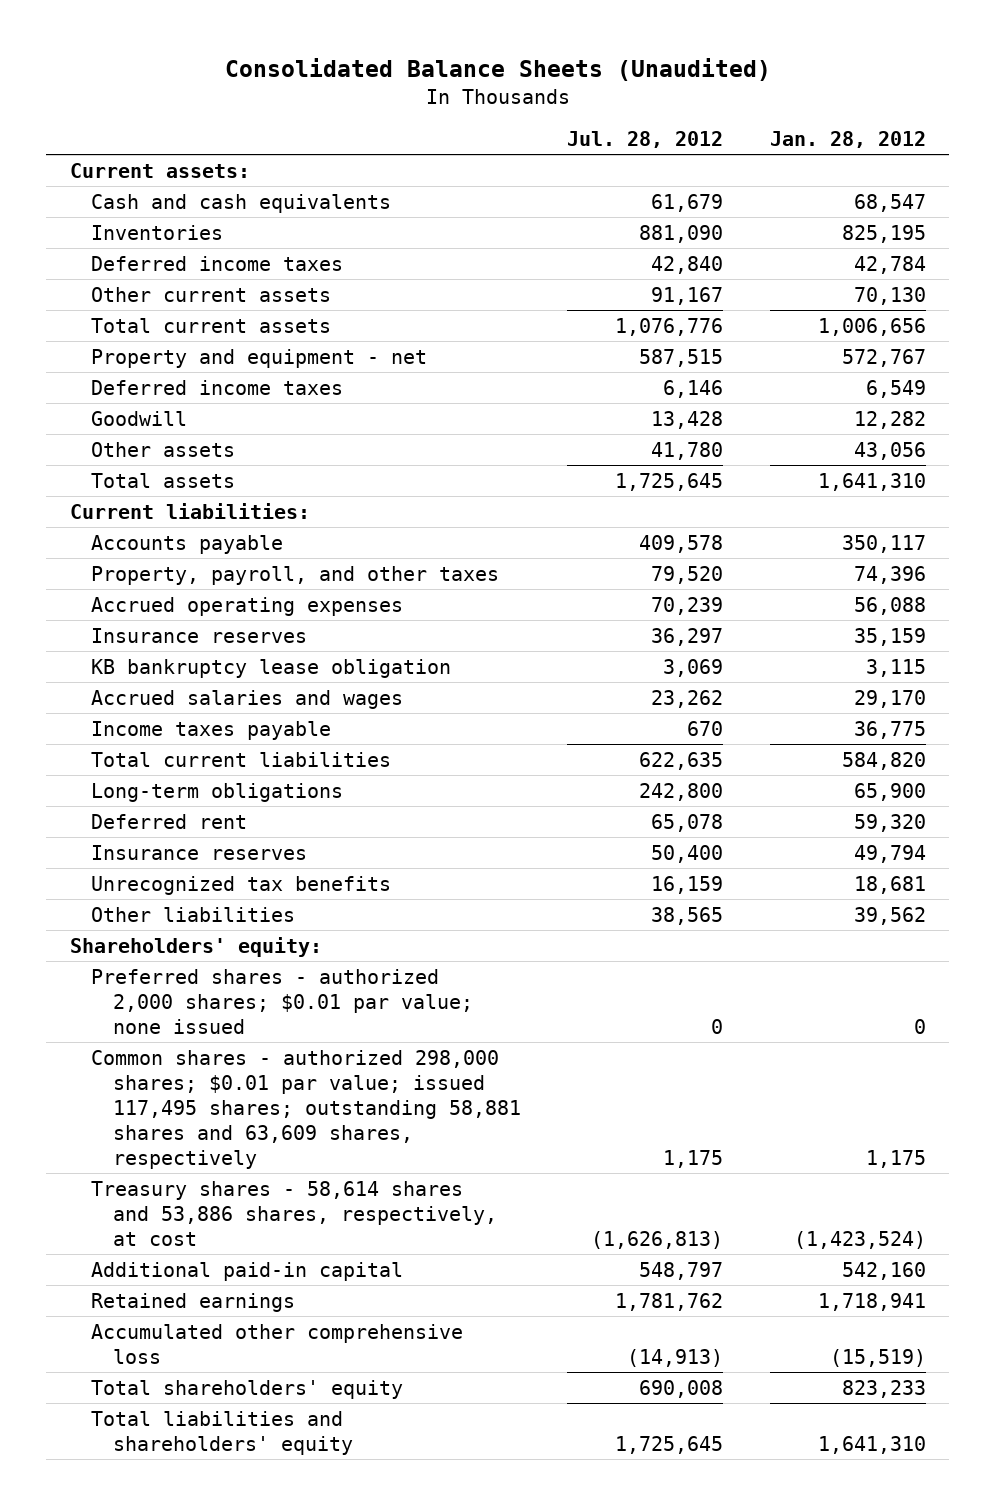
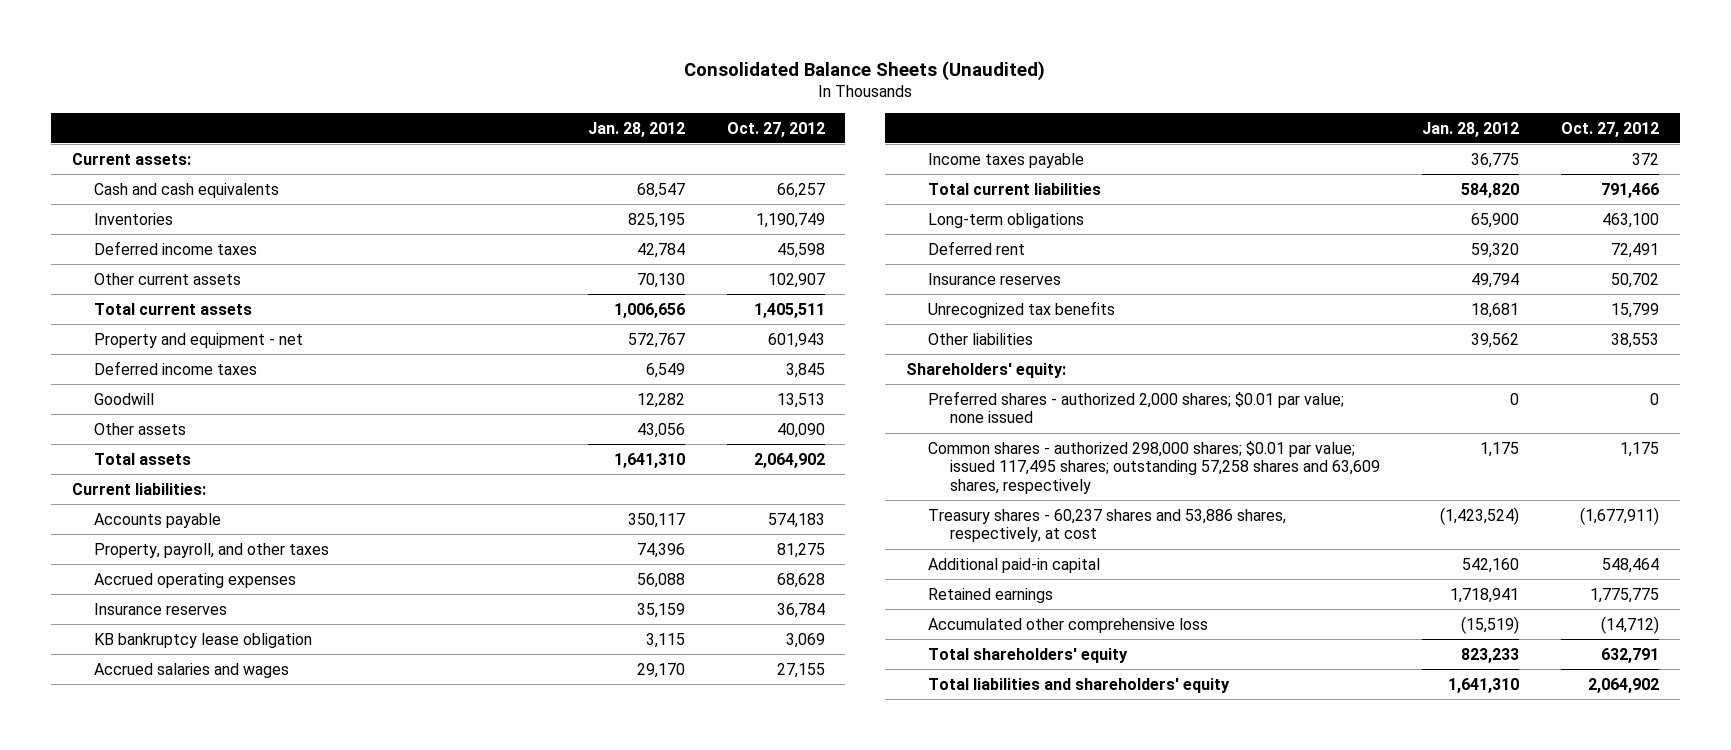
- | Jul. 28, 2012 | Jan. 28, 2012
+ | Jan. 28, 2012 | Oct. 27, 2012
- Common shares - authorized 298,000 shares; $0.01 par value; issued 117,495 shares; outstanding 58,881 shares and 63,609 shares, respectively | 1,175 | 1,175
- Treasury shares - 58,614 shares and 53,886 shares, respectively, at cost | (1,626,813) | (1,423,524)
+ Common shares - authorized 298,000 shares; $0.01 par value; issued 117,495 shares; outstanding 57,258 shares and 63,609 shares, respectively | 1,175 | 1,175
+ Treasury shares - 60,237 shares and 53,886 shares, respectively, at cost | (1,423,524) | (1,677,911)

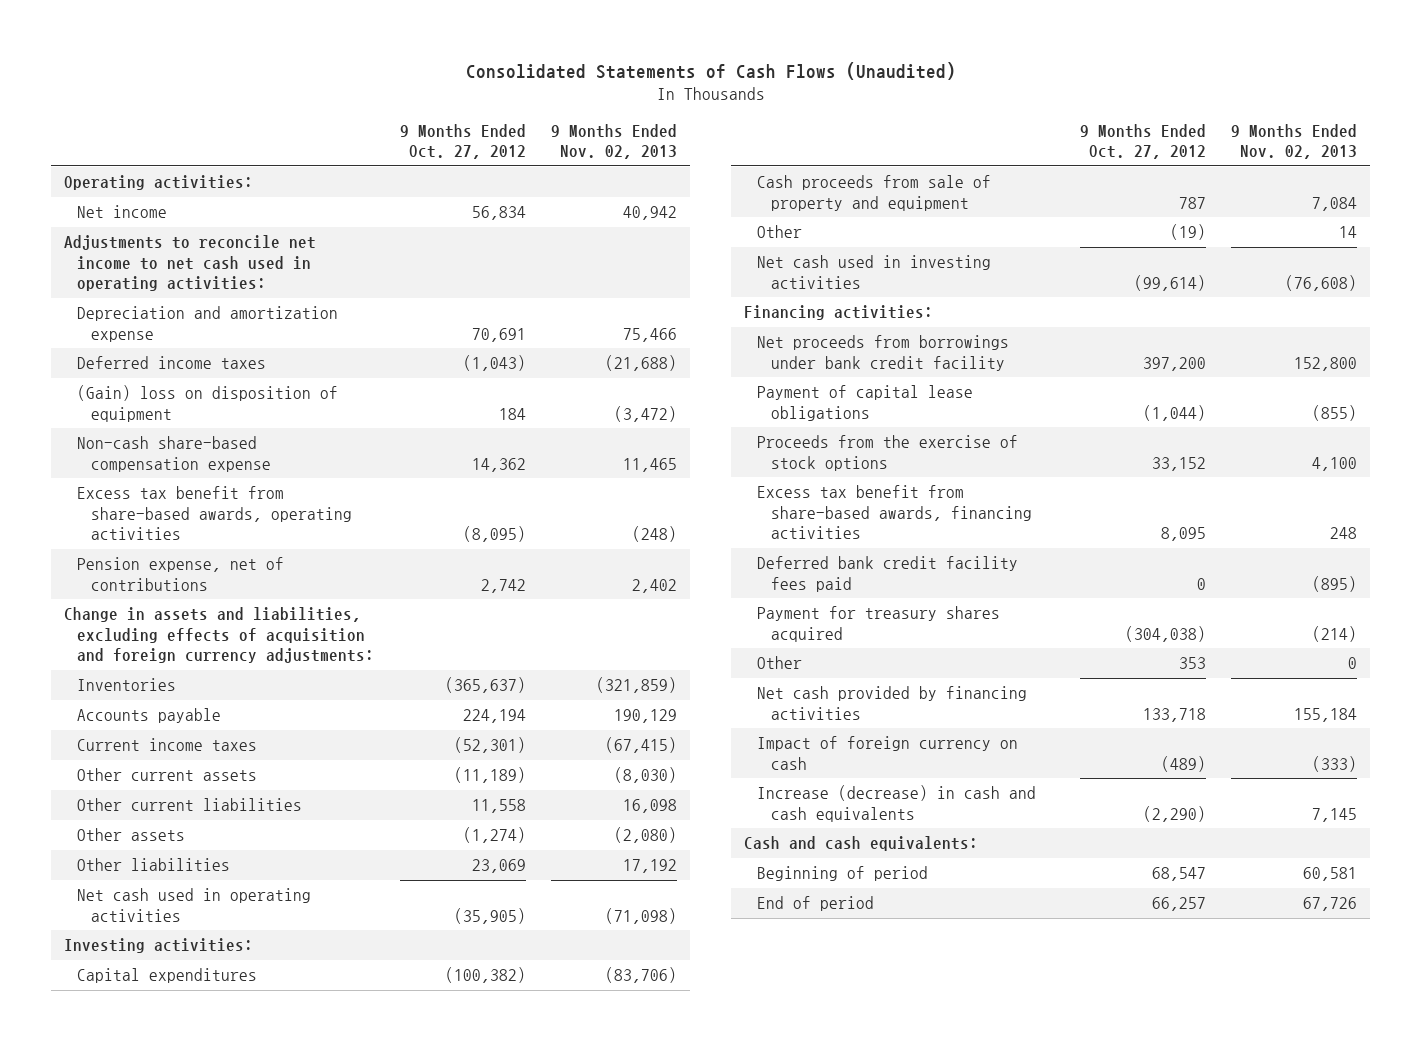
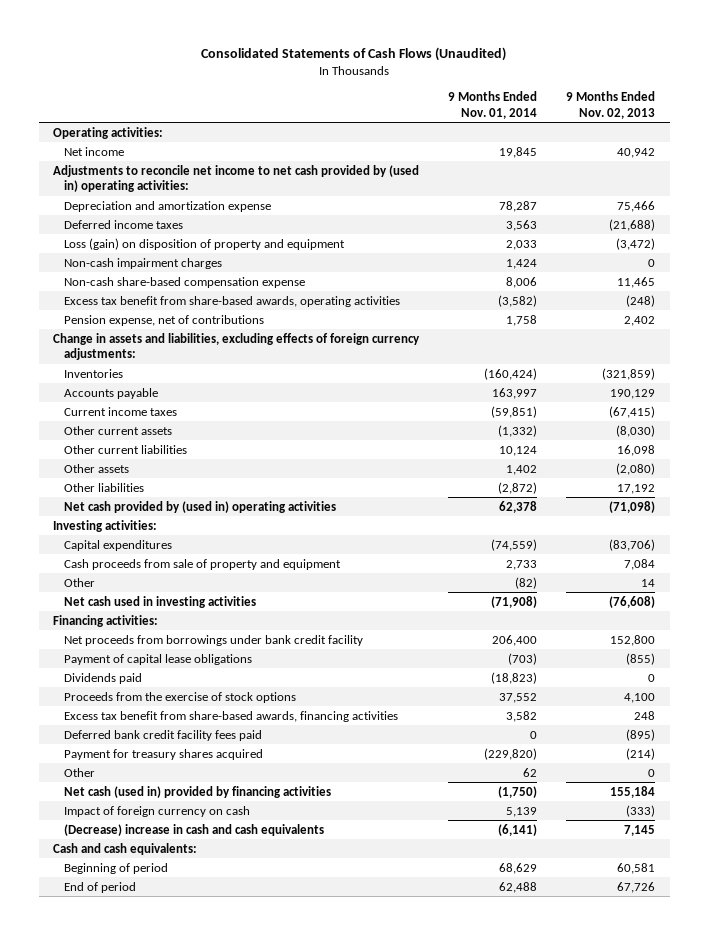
- | 9 Months Ended Oct. 27, 2012 | 9 Months Ended Nov. 02, 2013
+ | 9 Months Ended Nov. 01, 2014 | 9 Months Ended Nov. 02, 2013
- Adjustments to reconcile net income to net cash used in operating activities:
+ Adjustments to reconcile net income to net cash provided by (used in) operating activities:
- (Gain) loss on disposition of equipment | 184 | (3,472)
+ Loss (gain) on disposition of property and equipment | 2,033 | (3,472)
+ Non-cash impairment charges | 1,424 | 0
- Change in assets and liabilities, excluding effects of acquisition and foreign currency adjustments:
+ Change in assets and liabilities, excluding effects of foreign currency adjustments:
- Net cash used in operating activities | (35,905) | (71,098)
+ Net cash provided by (used in) operating activities | 62,378 | (71,098)
+ Dividends paid | (18,823) | 0
- Net cash provided by financing activities | 133,718 | 155,184
+ Net cash (used in) provided by financing activities | (1,750) | 155,184
- Increase (decrease) in cash and cash equivalents | (2,290) | 7,145
+ (Decrease) increase in cash and cash equivalents | (6,141) | 7,145

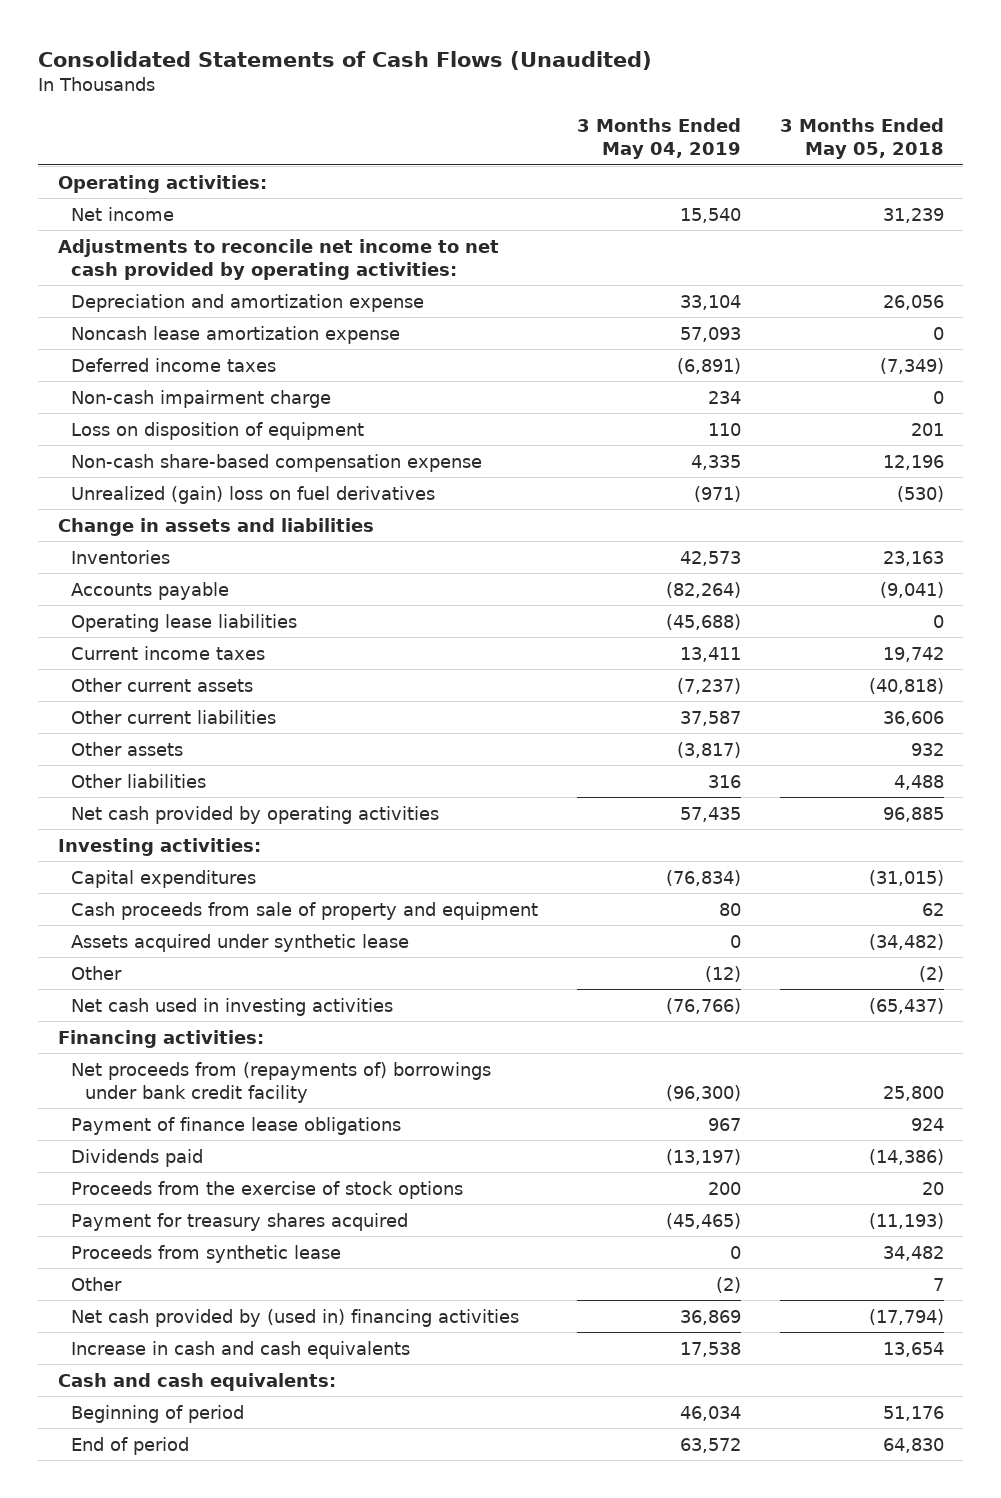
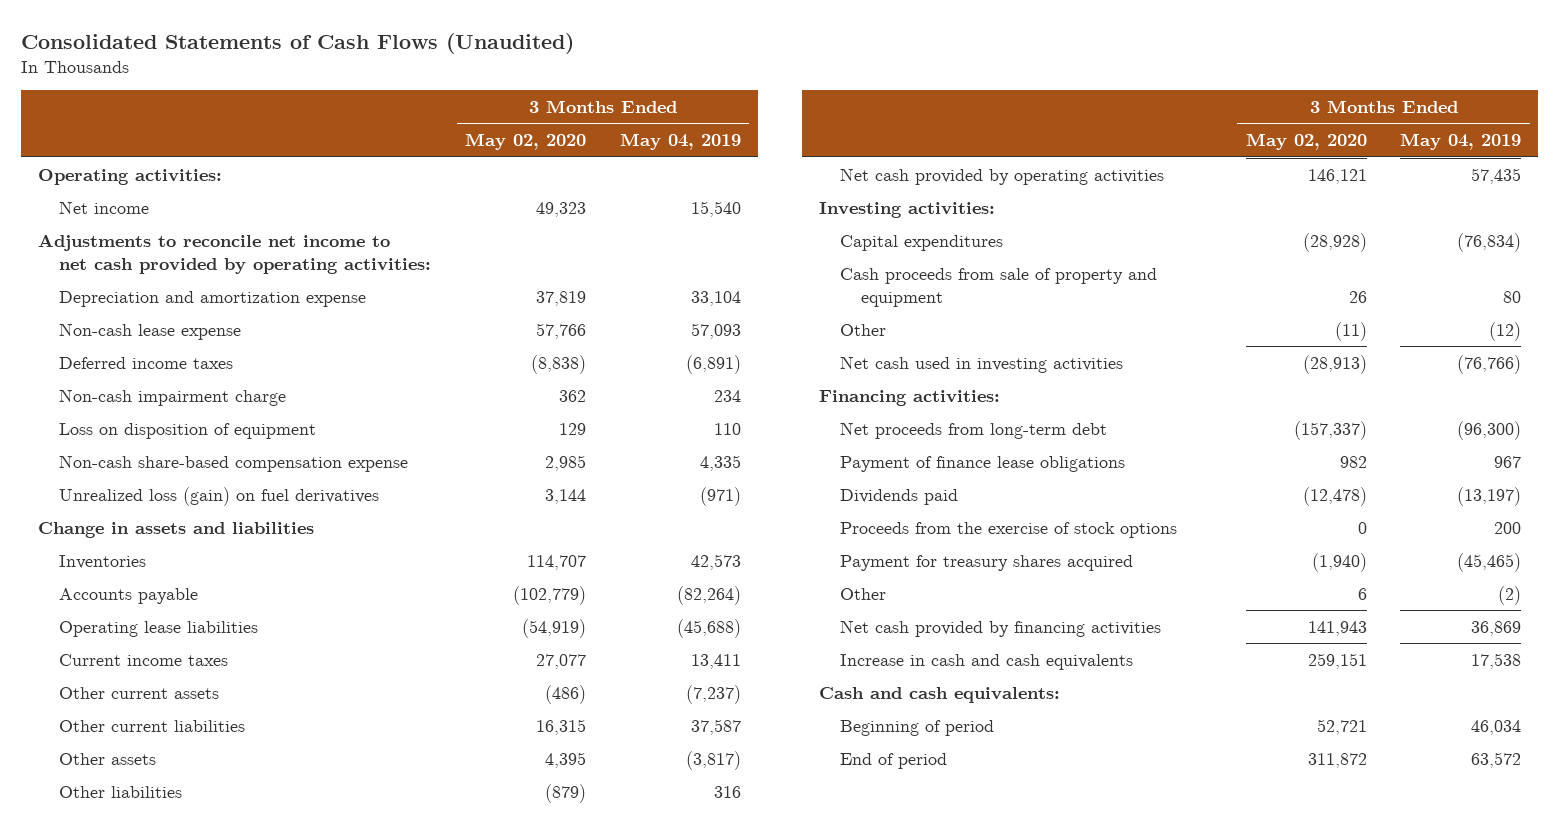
- | 3 Months Ended May 04, 2019 | 3 Months Ended May 05, 2018
+ | 3 Months Ended May 02, 2020 | 3 Months Ended May 04, 2019
- Noncash lease amortization expense | 57,093 | 0
+ Non-cash lease expense | 57,766 | 57,093
- Unrealized (gain) loss on fuel derivatives | (971) | (530)
+ Unrealized loss (gain) on fuel derivatives | 3,144 | (971)
- Assets acquired under synthetic lease | 0 | (34,482)
- Net proceeds from (repayments of) borrowings under bank credit facility | (96,300) | 25,800
+ Net proceeds from long-term debt | (157,337) | (96,300)
- Proceeds from synthetic lease | 0 | 34,482
- Net cash provided by (used in) financing activities | 36,869 | (17,794)
+ Net cash provided by financing activities | 141,943 | 36,869

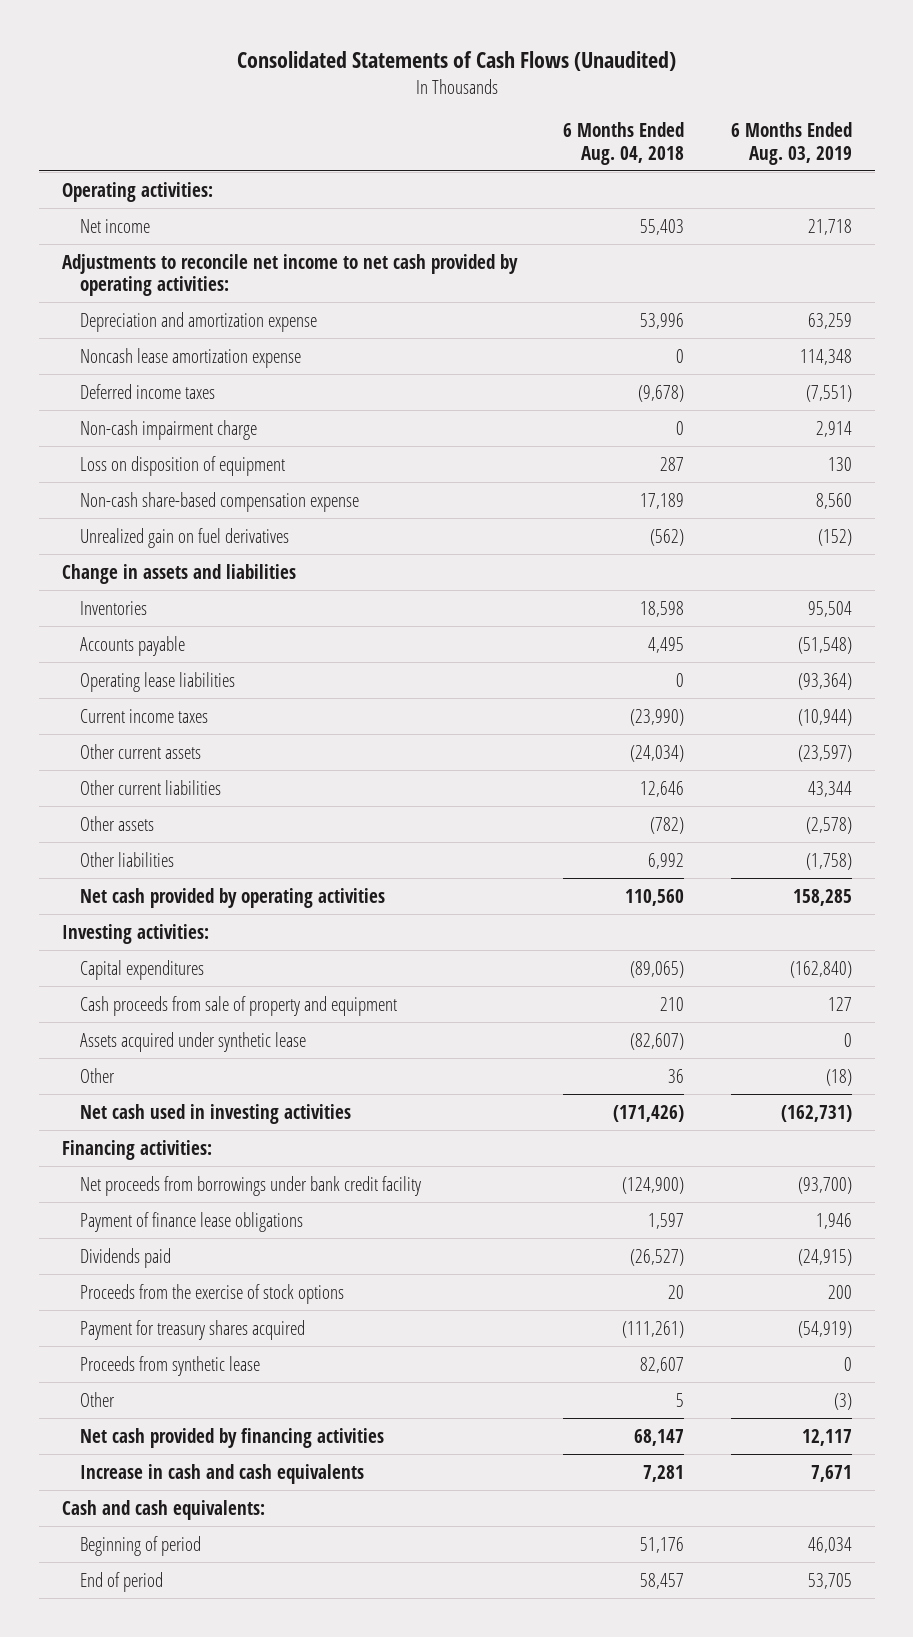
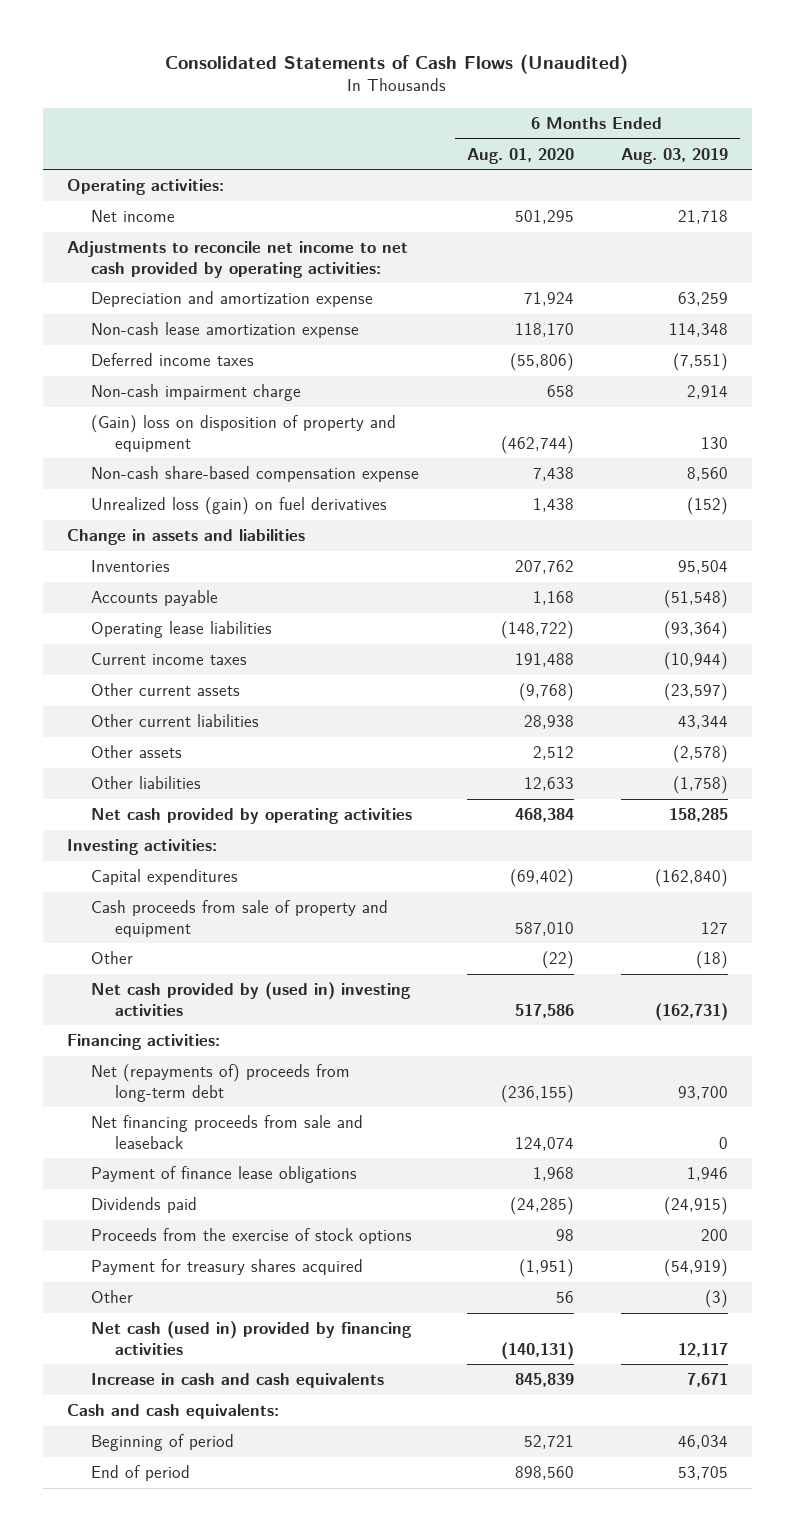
- | 6 Months Ended Aug. 04, 2018 | 6 Months Ended Aug. 03, 2019
+ | 6 Months Ended Aug. 01, 2020 | 6 Months Ended Aug. 03, 2019
- Noncash lease amortization expense | 0 | 114,348
+ Non-cash lease amortization expense | 118,170 | 114,348
- Loss on disposition of equipment | 287 | 130
+ (Gain) loss on disposition of property and equipment | (462,744) | 130
- Unrealized gain on fuel derivatives | (562) | (152)
+ Unrealized loss (gain) on fuel derivatives | 1,438 | (152)
- Assets acquired under synthetic lease | (82,607) | 0
- Net cash used in investing activities | (171,426) | (162,731)
+ Net cash provided by (used in) investing activities | 517,586 | (162,731)
- Net proceeds from borrowings under bank credit facility | (124,900) | (93,700)
+ Net (repayments of) proceeds from long-term debt | (236,155) | 93,700
+ Net financing proceeds from sale and leaseback | 124,074 | 0
- Proceeds from synthetic lease | 82,607 | 0
- Net cash provided by financing activities | 68,147 | 12,117
+ Net cash (used in) provided by financing activities | (140,131) | 12,117

